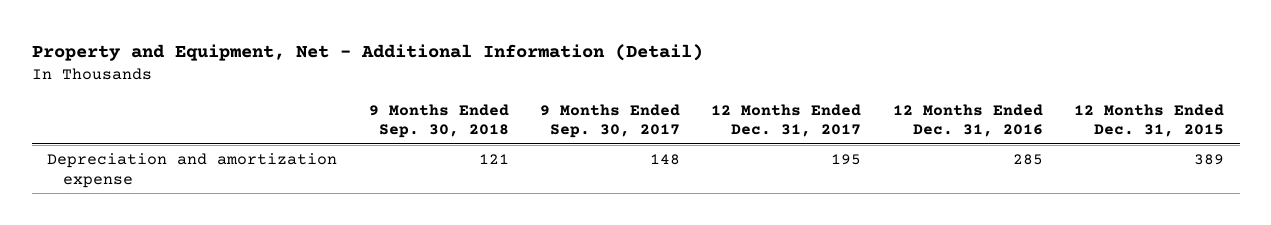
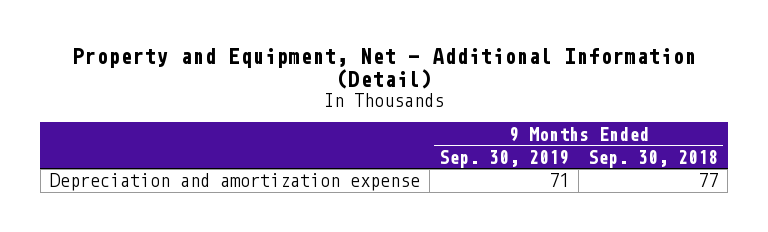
- | 9 Months Ended Sep. 30, 2018 | 9 Months Ended Sep. 30, 2017 | 12 Months Ended Dec. 31, 2017 | 12 Months Ended Dec. 31, 2016 | 12 Months Ended Dec. 31, 2015
+ | 9 Months Ended Sep. 30, 2019 | 9 Months Ended Sep. 30, 2018
- Depreciation and amortization expense | 121 | 148 | 195 | 285 | 389
+ Depreciation and amortization expense | 71 | 77

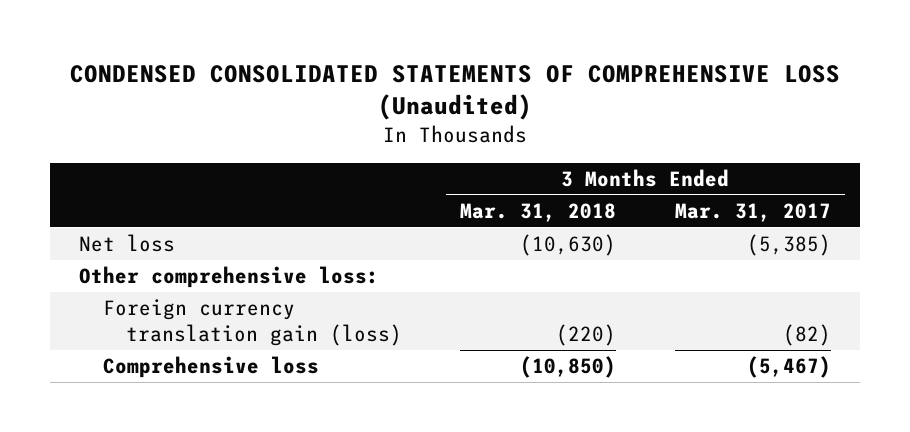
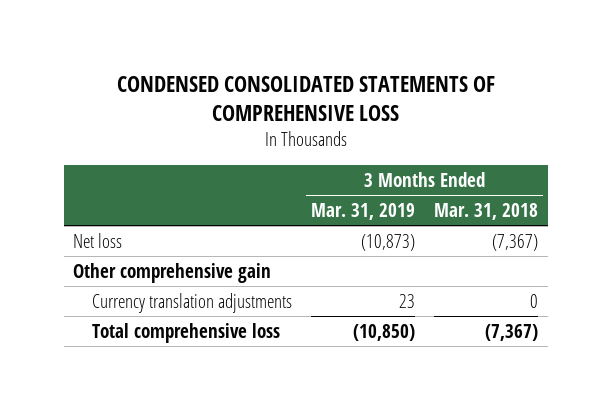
- CONDENSED CONSOLIDATED STATEMENTS OF COMPREHENSIVE LOSS (Unaudited)
+ CONDENSED CONSOLIDATED STATEMENTS OF COMPREHENSIVE LOSS
- | 3 Months Ended Mar. 31, 2018 | 3 Months Ended Mar. 31, 2017
+ | 3 Months Ended Mar. 31, 2019 | 3 Months Ended Mar. 31, 2018
- Net loss | (10,630) | (5,385)
- Other comprehensive loss:
- Foreign currency translation gain (loss) | (220) | (82)
- Comprehensive loss | (10,850) | (5,467)
+ Net loss | (10,873) | (7,367)
+ Other comprehensive gain
+ Currency translation adjustments | 23 | 0
+ Total comprehensive loss | (10,850) | (7,367)

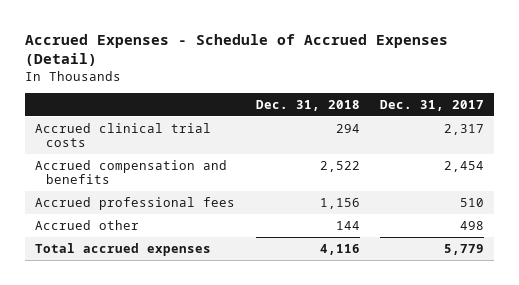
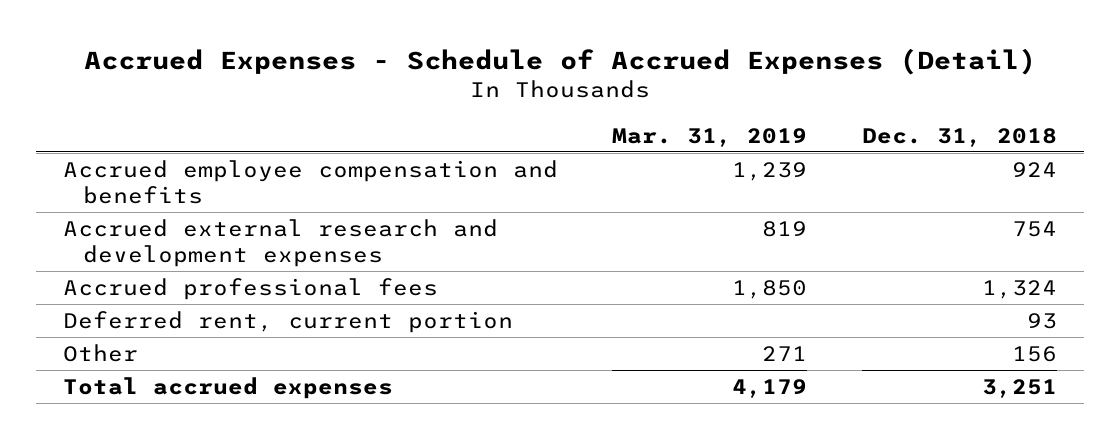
- | Dec. 31, 2018 | Dec. 31, 2017
+ | Mar. 31, 2019 | Dec. 31, 2018
- Accrued clinical trial costs | 294 | 2,317
- Accrued compensation and benefits | 2,522 | 2,454
- Accrued professional fees | 1,156 | 510
- Accrued other | 144 | 498
- Total accrued expenses | 4,116 | 5,779
+ Accrued employee compensation and benefits | 1,239 | 924
+ Accrued external research and development expenses | 819 | 754
+ Accrued professional fees | 1,850 | 1,324
+ Deferred rent, current portion | | 93
+ Other | 271 | 156
+ Total accrued expenses | 4,179 | 3,251

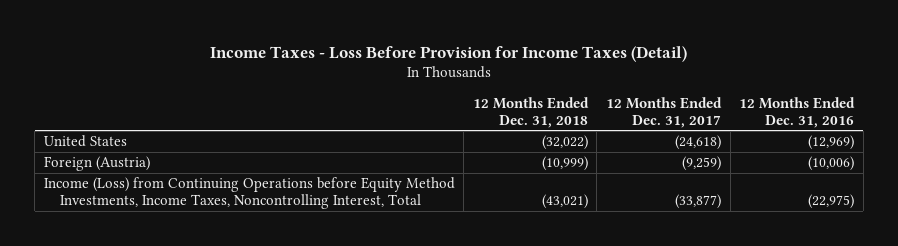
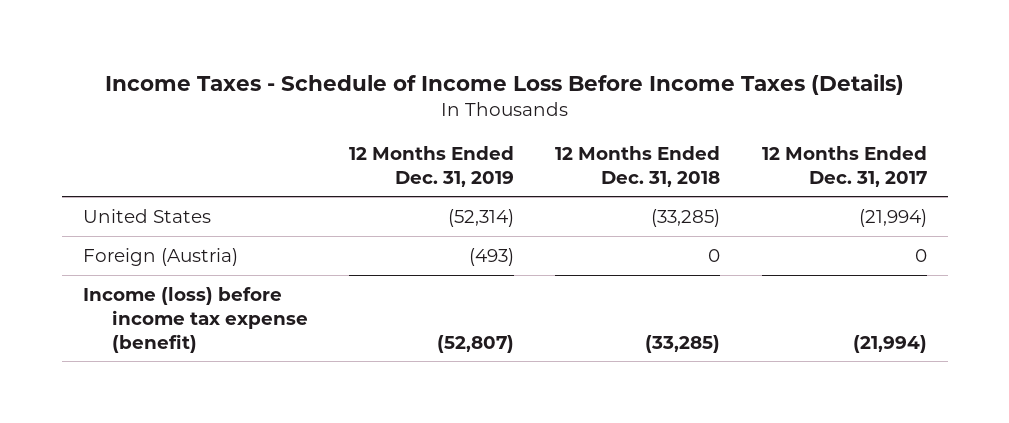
- Income Taxes - Loss Before Provision for Income Taxes (Detail)
+ Income Taxes - Schedule of Income Loss Before Income Taxes (Details)
- | 12 Months Ended Dec. 31, 2018 | 12 Months Ended Dec. 31, 2017 | 12 Months Ended Dec. 31, 2016
+ | 12 Months Ended Dec. 31, 2019 | 12 Months Ended Dec. 31, 2018 | 12 Months Ended Dec. 31, 2017
- United States | (32,022) | (24,618) | (12,969)
- Foreign (Austria) | (10,999) | (9,259) | (10,006)
- Income (Loss) from Continuing Operations before Equity Method Investments, Income Taxes, Noncontrolling Interest, Total | (43,021) | (33,877) | (22,975)
+ United States | (52,314) | (33,285) | (21,994)
+ Foreign (Austria) | (493) | 0 | 0
+ Income (loss) before income tax expense (benefit) | (52,807) | (33,285) | (21,994)

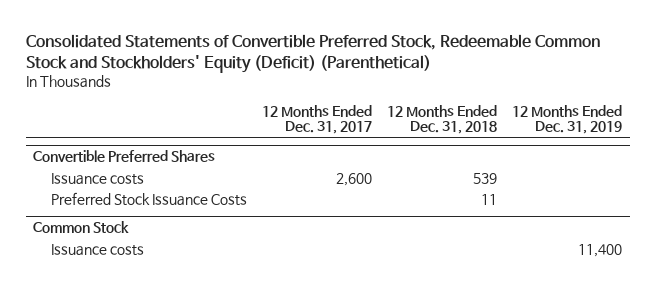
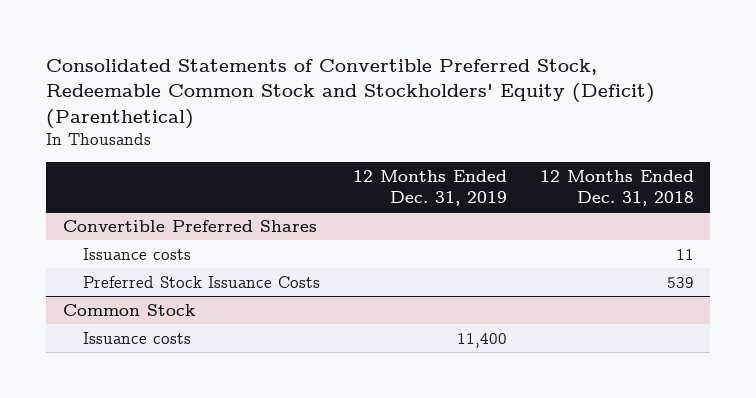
- | 12 Months Ended Dec. 31, 2017 | 12 Months Ended Dec. 31, 2018 | 12 Months Ended Dec. 31, 2019
+ | 12 Months Ended Dec. 31, 2019 | 12 Months Ended Dec. 31, 2018
@ Convertible Preferred Shares
- Issuance costs | 2,600 | 539 |
- Preferred Stock Issuance Costs | | 11 |
+ Issuance costs | | 11
+ Preferred Stock Issuance Costs | | 539

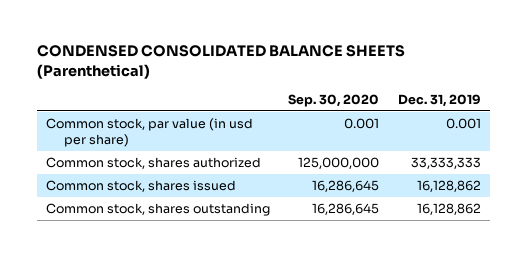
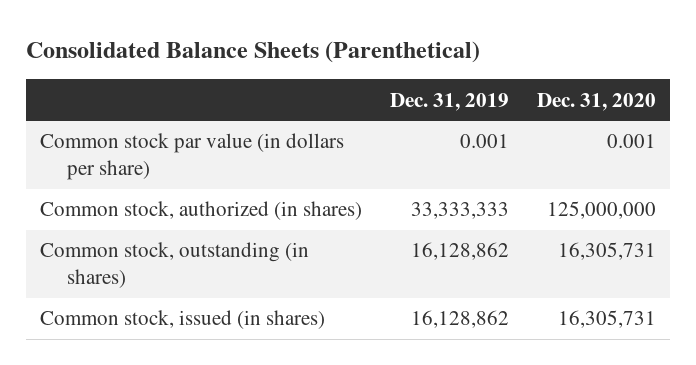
- CONDENSED CONSOLIDATED BALANCE SHEETS (Parenthetical)
+ Consolidated Balance Sheets (Parenthetical)
- | Sep. 30, 2020 | Dec. 31, 2019
+ | Dec. 31, 2019 | Dec. 31, 2020
- Common stock, par value (in usd per share) | 0.001 | 0.001
- Common stock, shares authorized | 125,000,000 | 33,333,333
- Common stock, shares issued | 16,286,645 | 16,128,862
- Common stock, shares outstanding | 16,286,645 | 16,128,862
+ Common stock par value (in dollars per share) | 0.001 | 0.001
+ Common stock, authorized (in shares) | 33,333,333 | 125,000,000
+ Common stock, outstanding (in shares) | 16,128,862 | 16,305,731
+ Common stock, issued (in shares) | 16,128,862 | 16,305,731

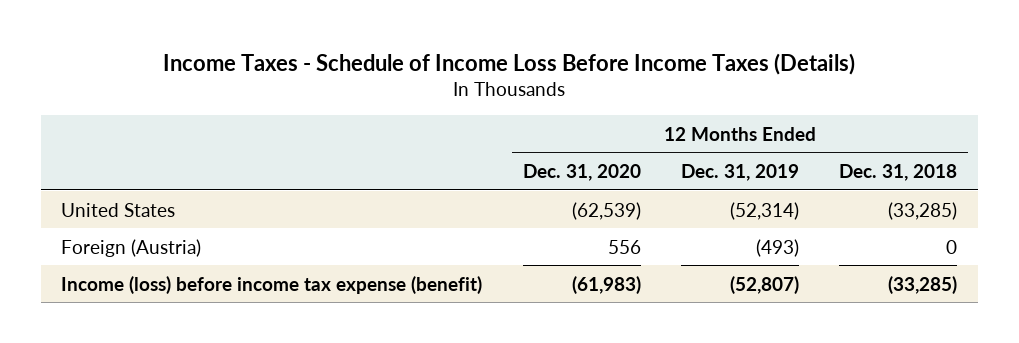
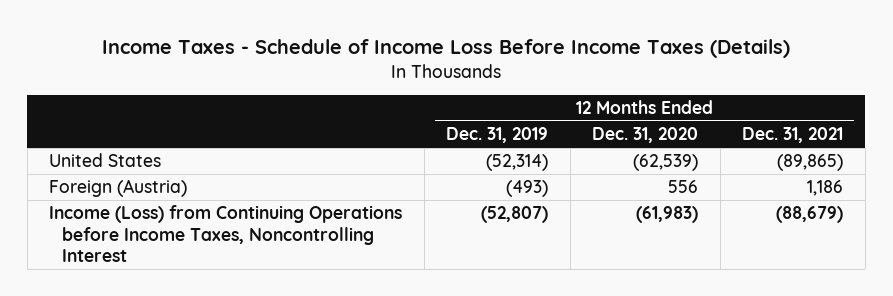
- | 12 Months Ended Dec. 31, 2020 | 12 Months Ended Dec. 31, 2019 | 12 Months Ended Dec. 31, 2018
+ | 12 Months Ended Dec. 31, 2019 | 12 Months Ended Dec. 31, 2020 | 12 Months Ended Dec. 31, 2021
- Income (loss) before income tax expense (benefit) | (61,983) | (52,807) | (33,285)
+ Income (Loss) from Continuing Operations before Income Taxes, Noncontrolling Interest | (52,807) | (61,983) | (88,679)

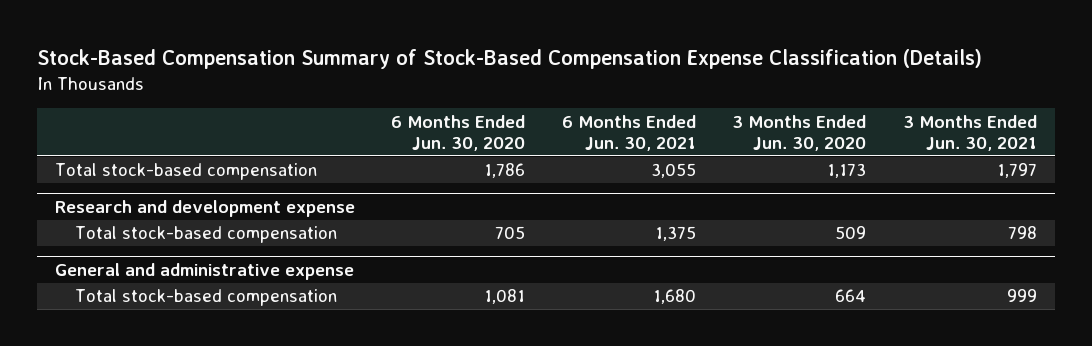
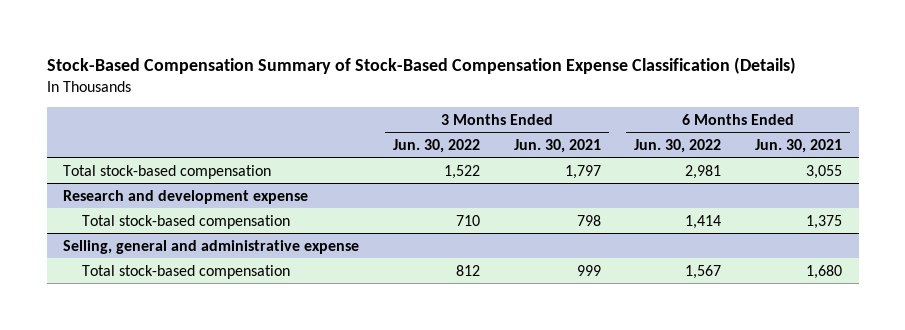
- | 6 Months Ended Jun. 30, 2020 | 6 Months Ended Jun. 30, 2021 | 3 Months Ended Jun. 30, 2020 | 3 Months Ended Jun. 30, 2021
+ | 3 Months Ended Jun. 30, 2022 | 3 Months Ended Jun. 30, 2021 | 6 Months Ended Jun. 30, 2022 | 6 Months Ended Jun. 30, 2021
- General and administrative expense
+ Selling, general and administrative expense

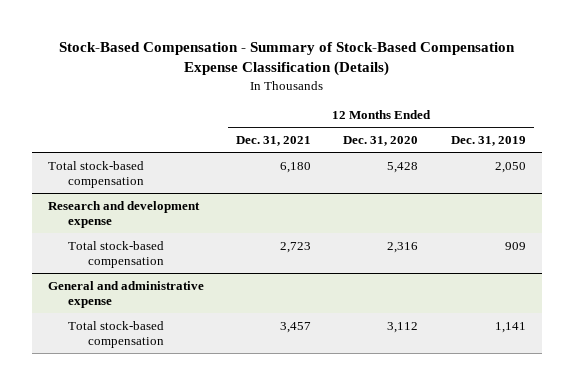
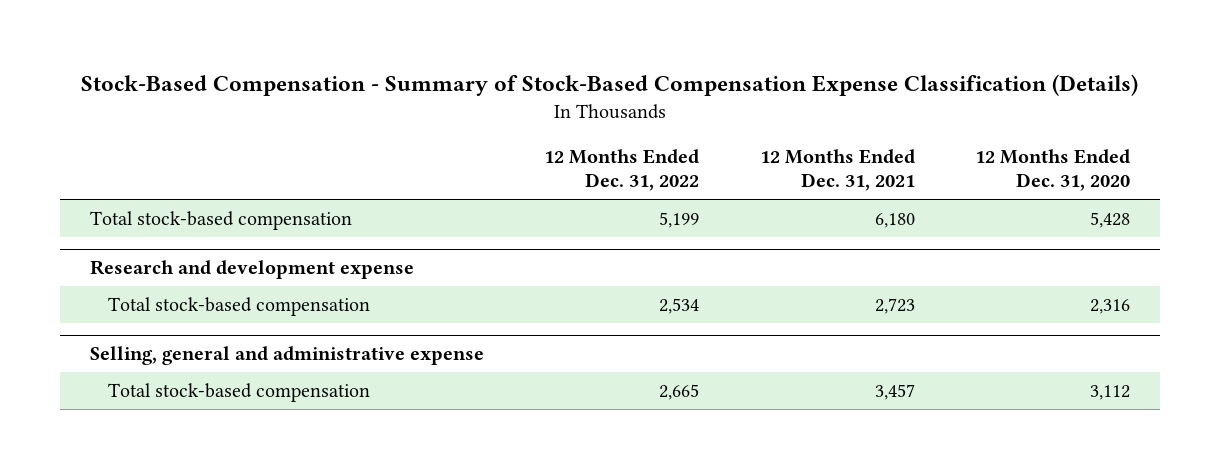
- | 12 Months Ended Dec. 31, 2021 | 12 Months Ended Dec. 31, 2020 | 12 Months Ended Dec. 31, 2019
+ | 12 Months Ended Dec. 31, 2022 | 12 Months Ended Dec. 31, 2021 | 12 Months Ended Dec. 31, 2020
- General and administrative expense
+ Selling, general and administrative expense

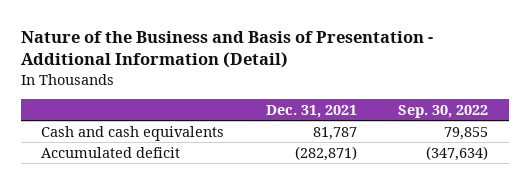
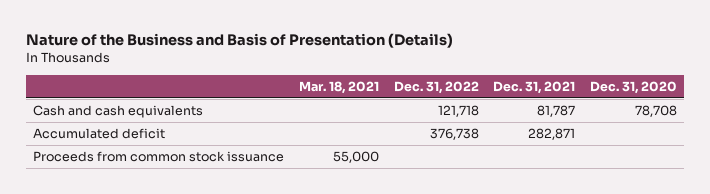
- Nature of the Business and Basis of Presentation - Additional Information (Detail)
+ Nature of the Business and Basis of Presentation (Details)
- | Dec. 31, 2021 | Sep. 30, 2022
+ | Mar. 18, 2021 | Dec. 31, 2022 | Dec. 31, 2021 | Dec. 31, 2020
- Accumulated deficit | (282,871) | (347,634)
+ Accumulated deficit | | 376,738 | 282,871 |
+ Proceeds from common stock issuance | 55,000 | | |

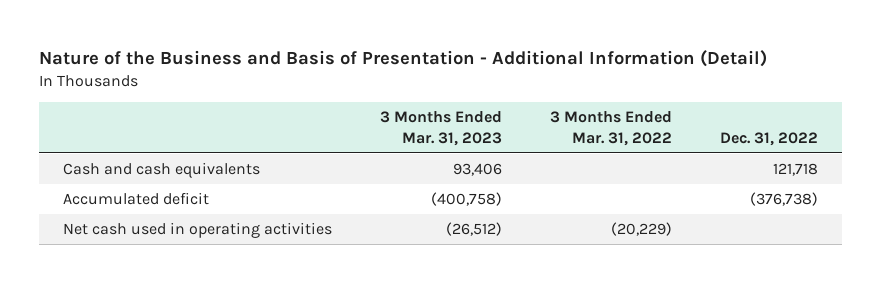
- Nature of the Business and Basis of Presentation (Details)
+ Nature of the Business and Basis of Presentation - Additional Information (Detail)
- | Mar. 18, 2021 | Dec. 31, 2022 | Dec. 31, 2021 | Dec. 31, 2020
+ | 3 Months Ended Mar. 31, 2023 | 3 Months Ended Mar. 31, 2022 | Dec. 31, 2022
- Accumulated deficit | | 376,738 | 282,871 |
- Proceeds from common stock issuance | 55,000 | | |
+ Accumulated deficit | (400,758) | | (376,738)
+ Net cash used in operating activities | (26,512) | (20,229) |

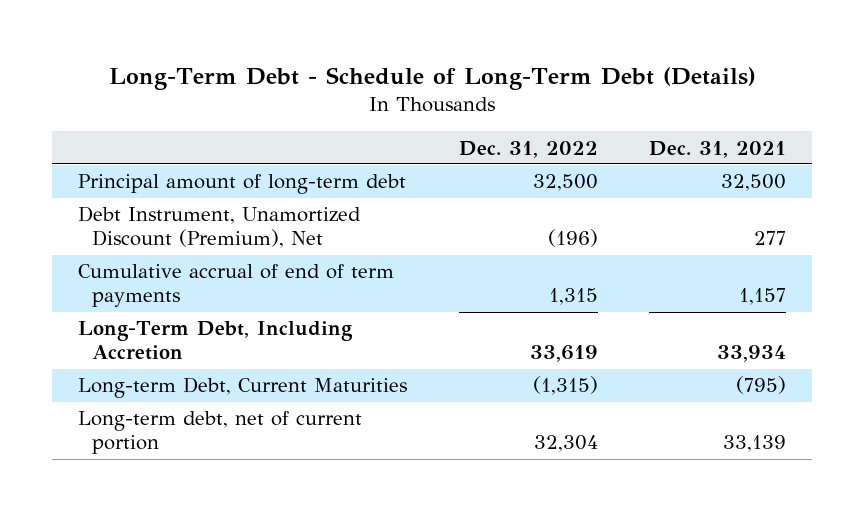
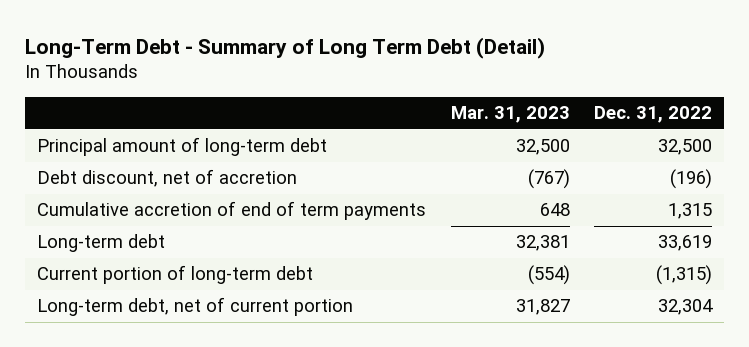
- Long-Term Debt - Schedule of Long-Term Debt (Details)
+ Long-Term Debt - Summary of Long Term Debt (Detail)
- | Dec. 31, 2022 | Dec. 31, 2021
+ | Mar. 31, 2023 | Dec. 31, 2022
- Debt Instrument, Unamortized Discount (Premium), Net | (196) | 277
- Cumulative accrual of end of term payments | 1,315 | 1,157
- Long-Term Debt, Including Accretion | 33,619 | 33,934
- Long-term Debt, Current Maturities | (1,315) | (795)
+ Debt discount, net of accretion | (767) | (196)
+ Cumulative accretion of end of term payments | 648 | 1,315
+ Long-term debt | 32,381 | 33,619
+ Current portion of long-term debt | (554) | (1,315)

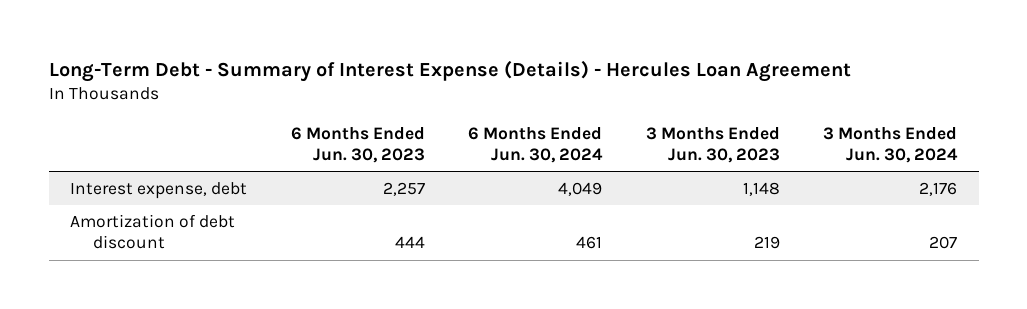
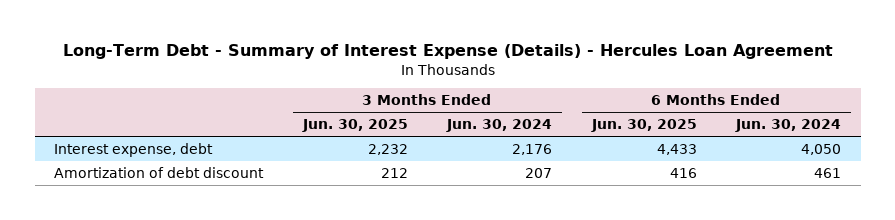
- | 6 Months Ended Jun. 30, 2023 | 6 Months Ended Jun. 30, 2024 | 3 Months Ended Jun. 30, 2023 | 3 Months Ended Jun. 30, 2024
+ | 3 Months Ended Jun. 30, 2025 | 3 Months Ended Jun. 30, 2024 | 6 Months Ended Jun. 30, 2025 | 6 Months Ended Jun. 30, 2024
- Interest expense, debt | 2,257 | 4,049 | 1,148 | 2,176
+ Interest expense, debt | 2,232 | 2,176 | 4,433 | 4,050

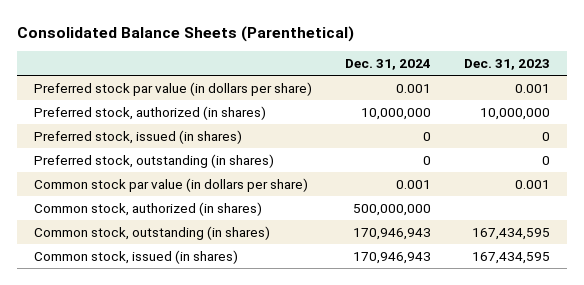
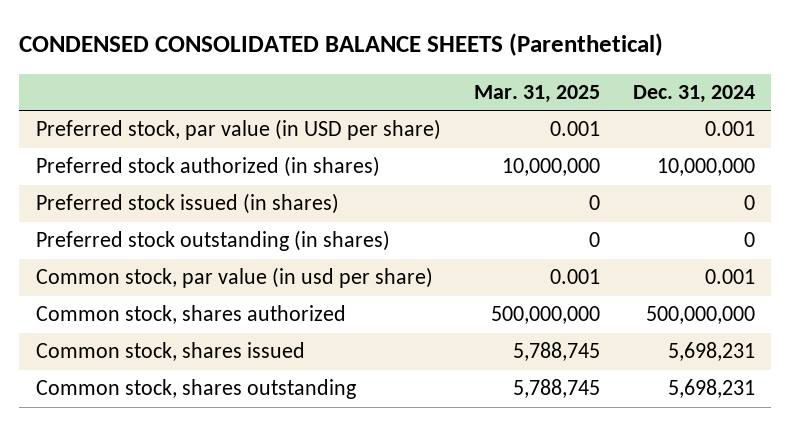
- Consolidated Balance Sheets (Parenthetical)
+ CONDENSED CONSOLIDATED BALANCE SHEETS (Parenthetical)
- | Dec. 31, 2024 | Dec. 31, 2023
+ | Mar. 31, 2025 | Dec. 31, 2024
- Preferred stock par value (in dollars per share) | 0.001 | 0.001
- Preferred stock, authorized (in shares) | 10,000,000 | 10,000,000
- Preferred stock, issued (in shares) | 0 | 0
- Preferred stock, outstanding (in shares) | 0 | 0
- Common stock par value (in dollars per share) | 0.001 | 0.001
- Common stock, authorized (in shares) | 500,000,000 |
- Common stock, outstanding (in shares) | 170,946,943 | 167,434,595
- Common stock, issued (in shares) | 170,946,943 | 167,434,595
+ Preferred stock, par value (in USD per share) | 0.001 | 0.001
+ Preferred stock authorized (in shares) | 10,000,000 | 10,000,000
+ Preferred stock issued (in shares) | 0 | 0
+ Preferred stock outstanding (in shares) | 0 | 0
+ Common stock, par value (in usd per share) | 0.001 | 0.001
+ Common stock, shares authorized | 500,000,000 | 500,000,000
+ Common stock, shares issued | 5,788,745 | 5,698,231
+ Common stock, shares outstanding | 5,788,745 | 5,698,231

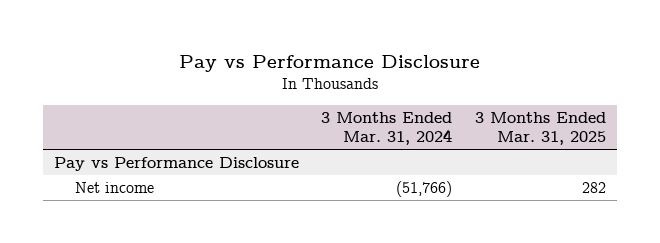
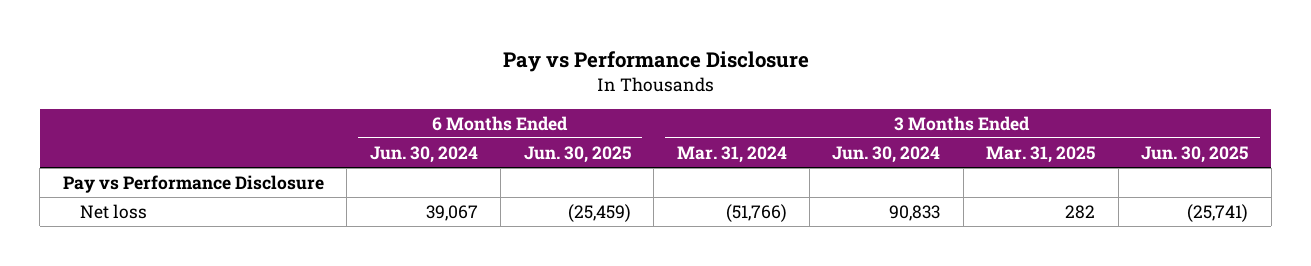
- | 3 Months Ended Mar. 31, 2024 | 3 Months Ended Mar. 31, 2025
+ | 6 Months Ended Jun. 30, 2024 | 6 Months Ended Jun. 30, 2025 | 3 Months Ended Mar. 31, 2024 | 3 Months Ended Jun. 30, 2024 | 3 Months Ended Mar. 31, 2025 | 3 Months Ended Jun. 30, 2025
- Net income | (51,766) | 282
+ Net loss | 39,067 | (25,459) | (51,766) | 90,833 | 282 | (25,741)

